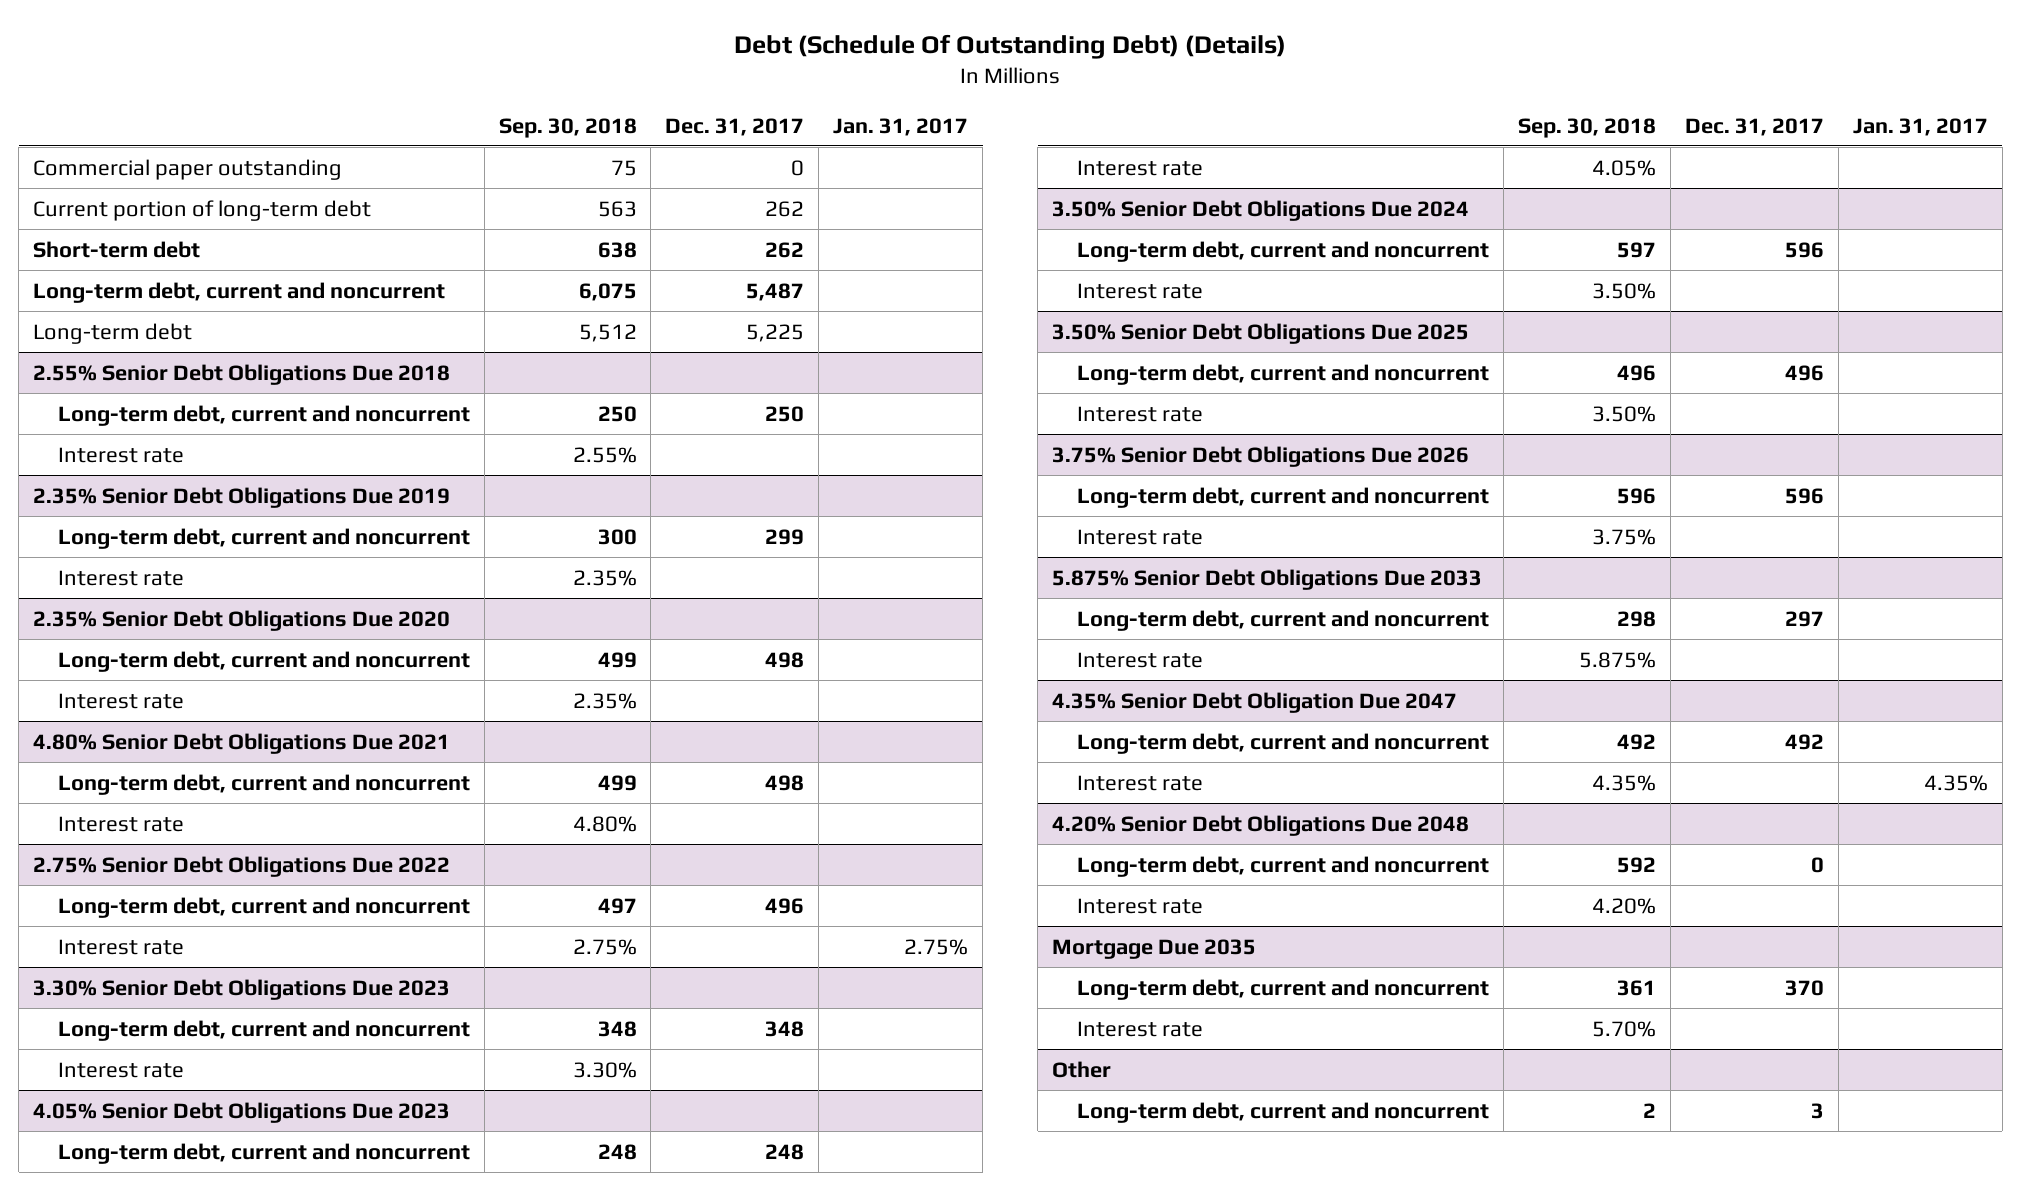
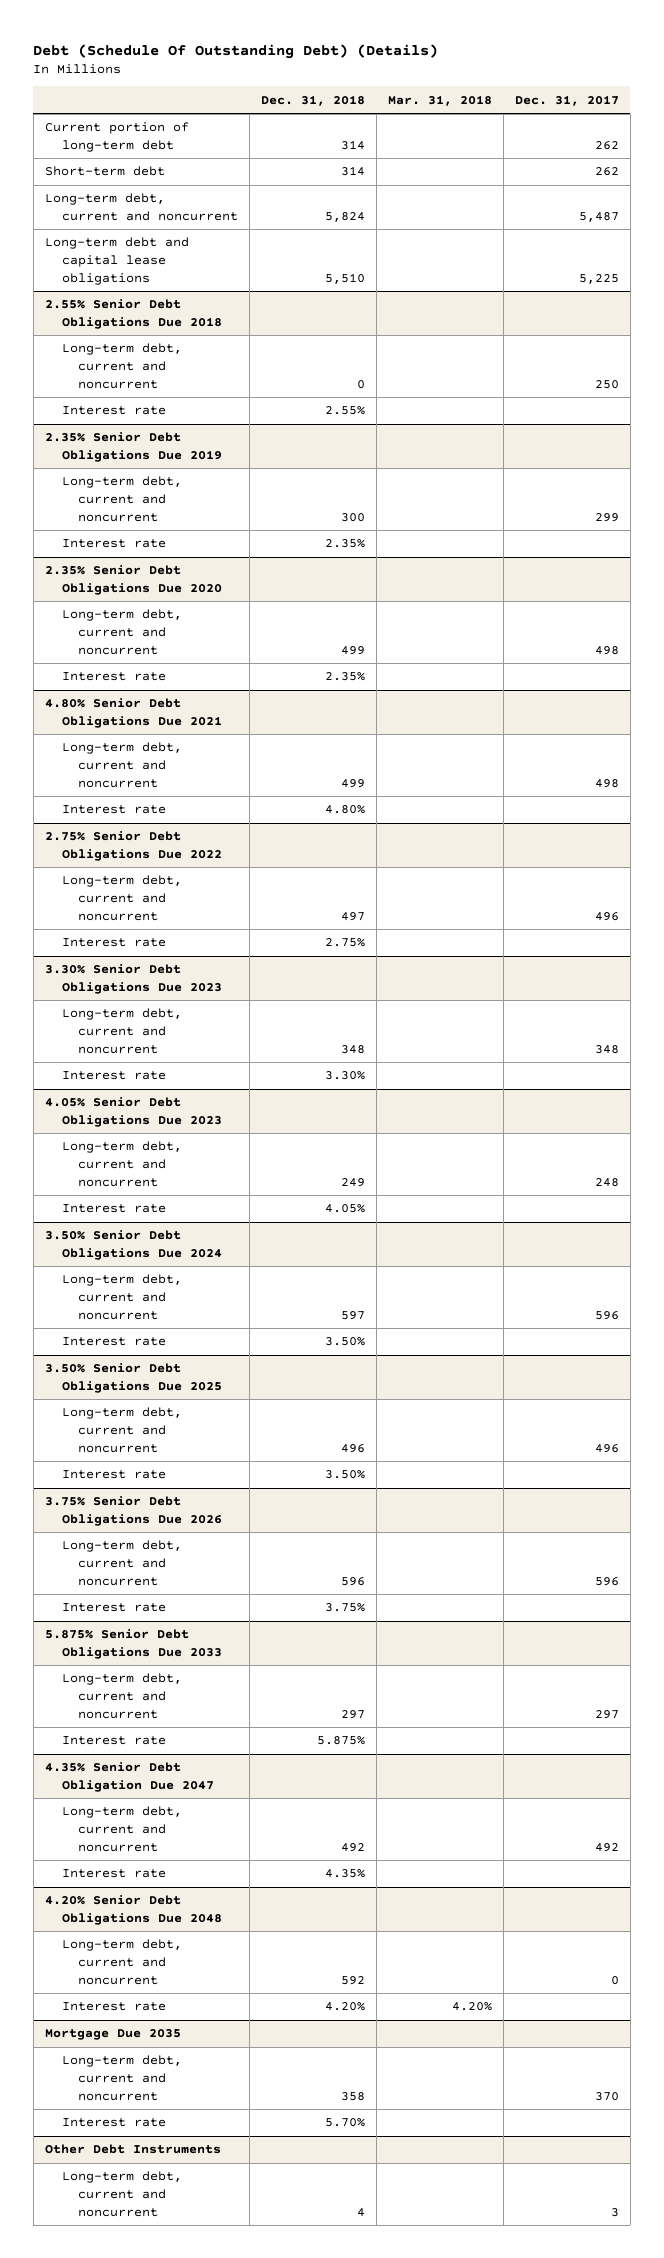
- | Sep. 30, 2018 | Dec. 31, 2017 | Jan. 31, 2017
+ | Dec. 31, 2018 | Mar. 31, 2018 | Dec. 31, 2017
- Commercial paper outstanding | 75 | 0 |
- Long-term debt | 5,512 | 5,225 |
+ Long-term debt and capital lease obligations | 5,510 | | 5,225
- Other
+ Other Debt Instruments

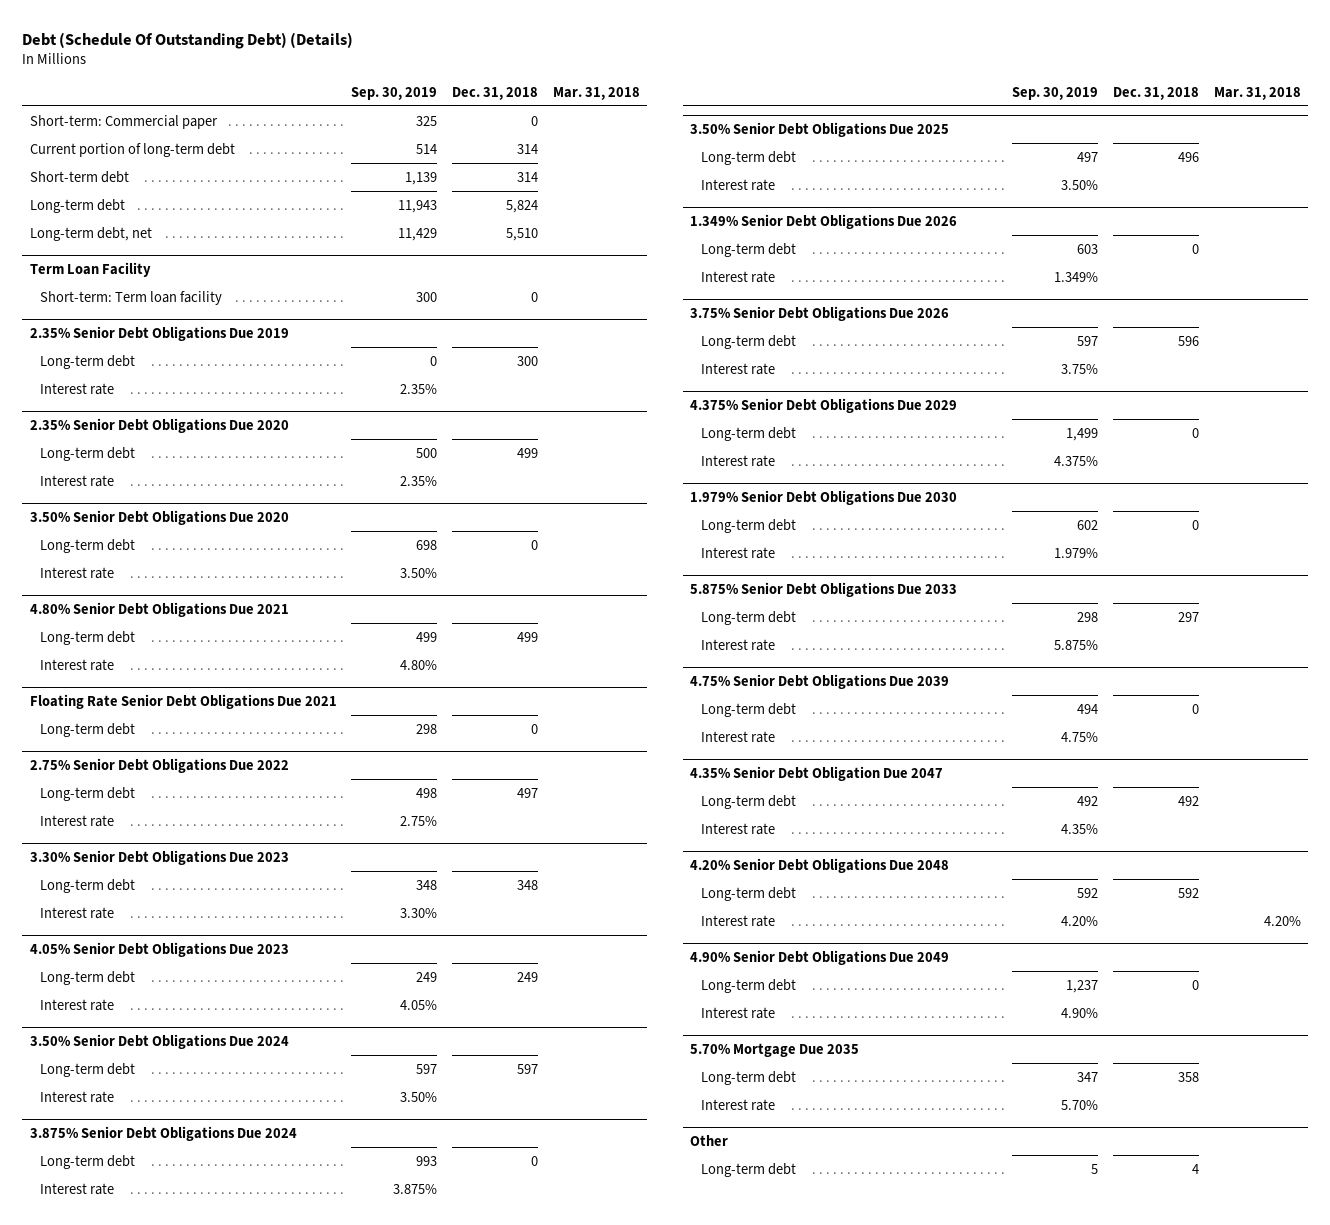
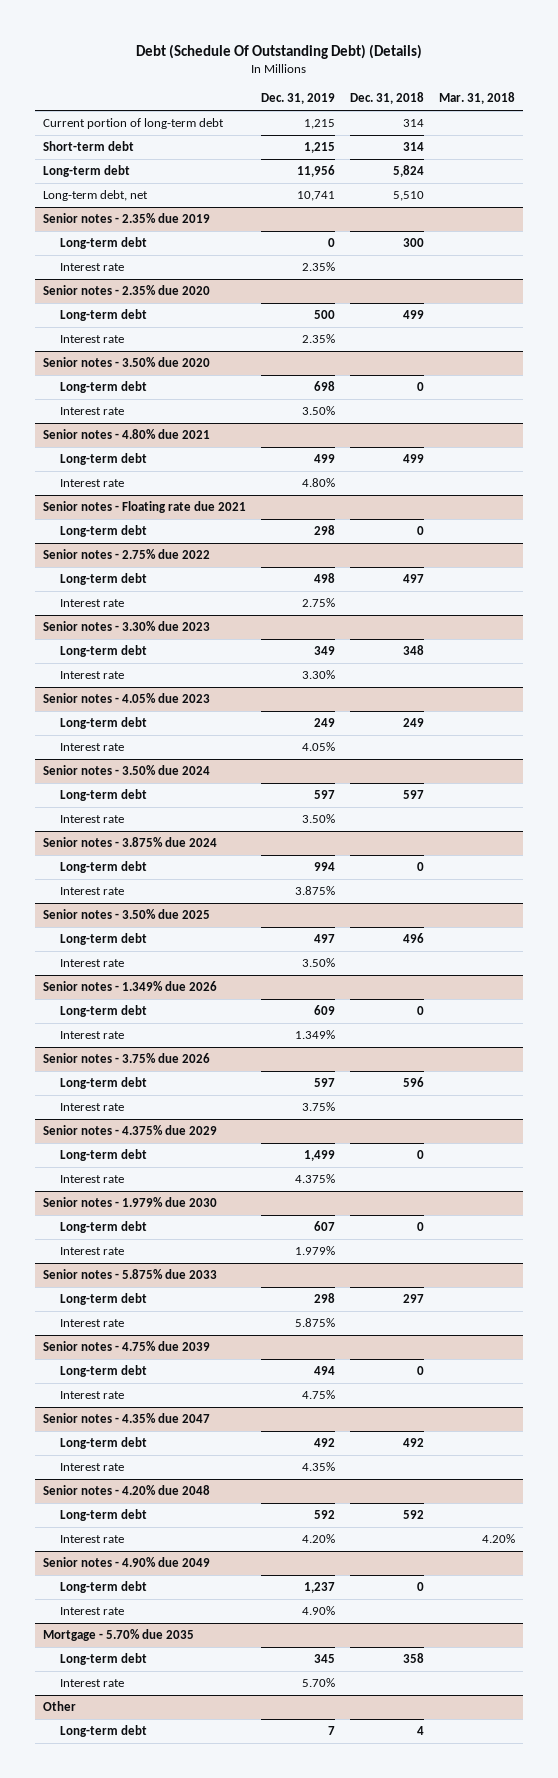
- | Sep. 30, 2019 | Dec. 31, 2018 | Mar. 31, 2018
+ | Dec. 31, 2019 | Dec. 31, 2018 | Mar. 31, 2018
- Short-term: Commercial paper | 325 | 0 |
- Term Loan Facility
- Short-term: Term loan facility | 300 | 0 |
- 2.35% Senior Debt Obligations Due 2019
+ Senior notes - 2.35% due 2019
- 2.35% Senior Debt Obligations Due 2020
+ Senior notes - 2.35% due 2020
- 3.50% Senior Debt Obligations Due 2020
+ Senior notes - 3.50% due 2020
- 4.80% Senior Debt Obligations Due 2021
+ Senior notes - 4.80% due 2021
- Floating Rate Senior Debt Obligations Due 2021
+ Senior notes - Floating rate due 2021
- 2.75% Senior Debt Obligations Due 2022
+ Senior notes - 2.75% due 2022
- 3.30% Senior Debt Obligations Due 2023
+ Senior notes - 3.30% due 2023
- 4.05% Senior Debt Obligations Due 2023
+ Senior notes - 4.05% due 2023
- 3.50% Senior Debt Obligations Due 2024
+ Senior notes - 3.50% due 2024
- 3.875% Senior Debt Obligations Due 2024
+ Senior notes - 3.875% due 2024
- 3.50% Senior Debt Obligations Due 2025
+ Senior notes - 3.50% due 2025
- 1.349% Senior Debt Obligations Due 2026
+ Senior notes - 1.349% due 2026
- 3.75% Senior Debt Obligations Due 2026
+ Senior notes - 3.75% due 2026
- 4.375% Senior Debt Obligations Due 2029
+ Senior notes - 4.375% due 2029
- 1.979% Senior Debt Obligations Due 2030
+ Senior notes - 1.979% due 2030
- 5.875% Senior Debt Obligations Due 2033
+ Senior notes - 5.875% due 2033
- 4.75% Senior Debt Obligations Due 2039
+ Senior notes - 4.75% due 2039
- 4.35% Senior Debt Obligation Due 2047
+ Senior notes - 4.35% due 2047
- 4.20% Senior Debt Obligations Due 2048
+ Senior notes - 4.20% due 2048
- 4.90% Senior Debt Obligations Due 2049
+ Senior notes - 4.90% due 2049
- 5.70% Mortgage Due 2035
+ Mortgage - 5.70% due 2035

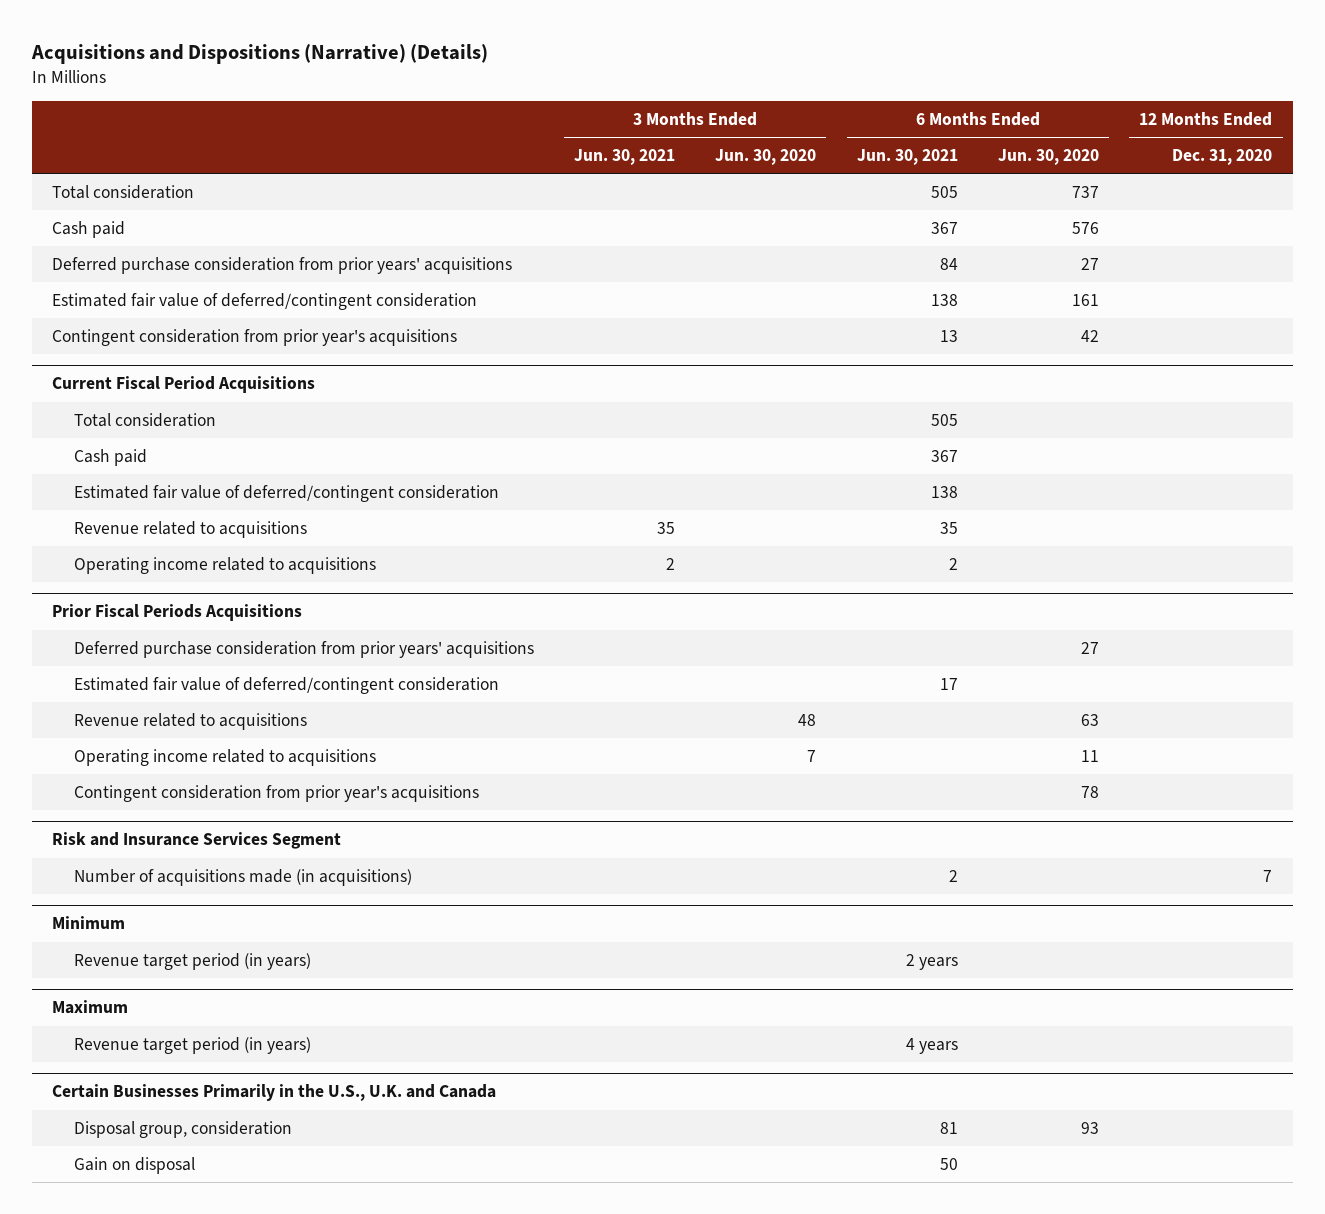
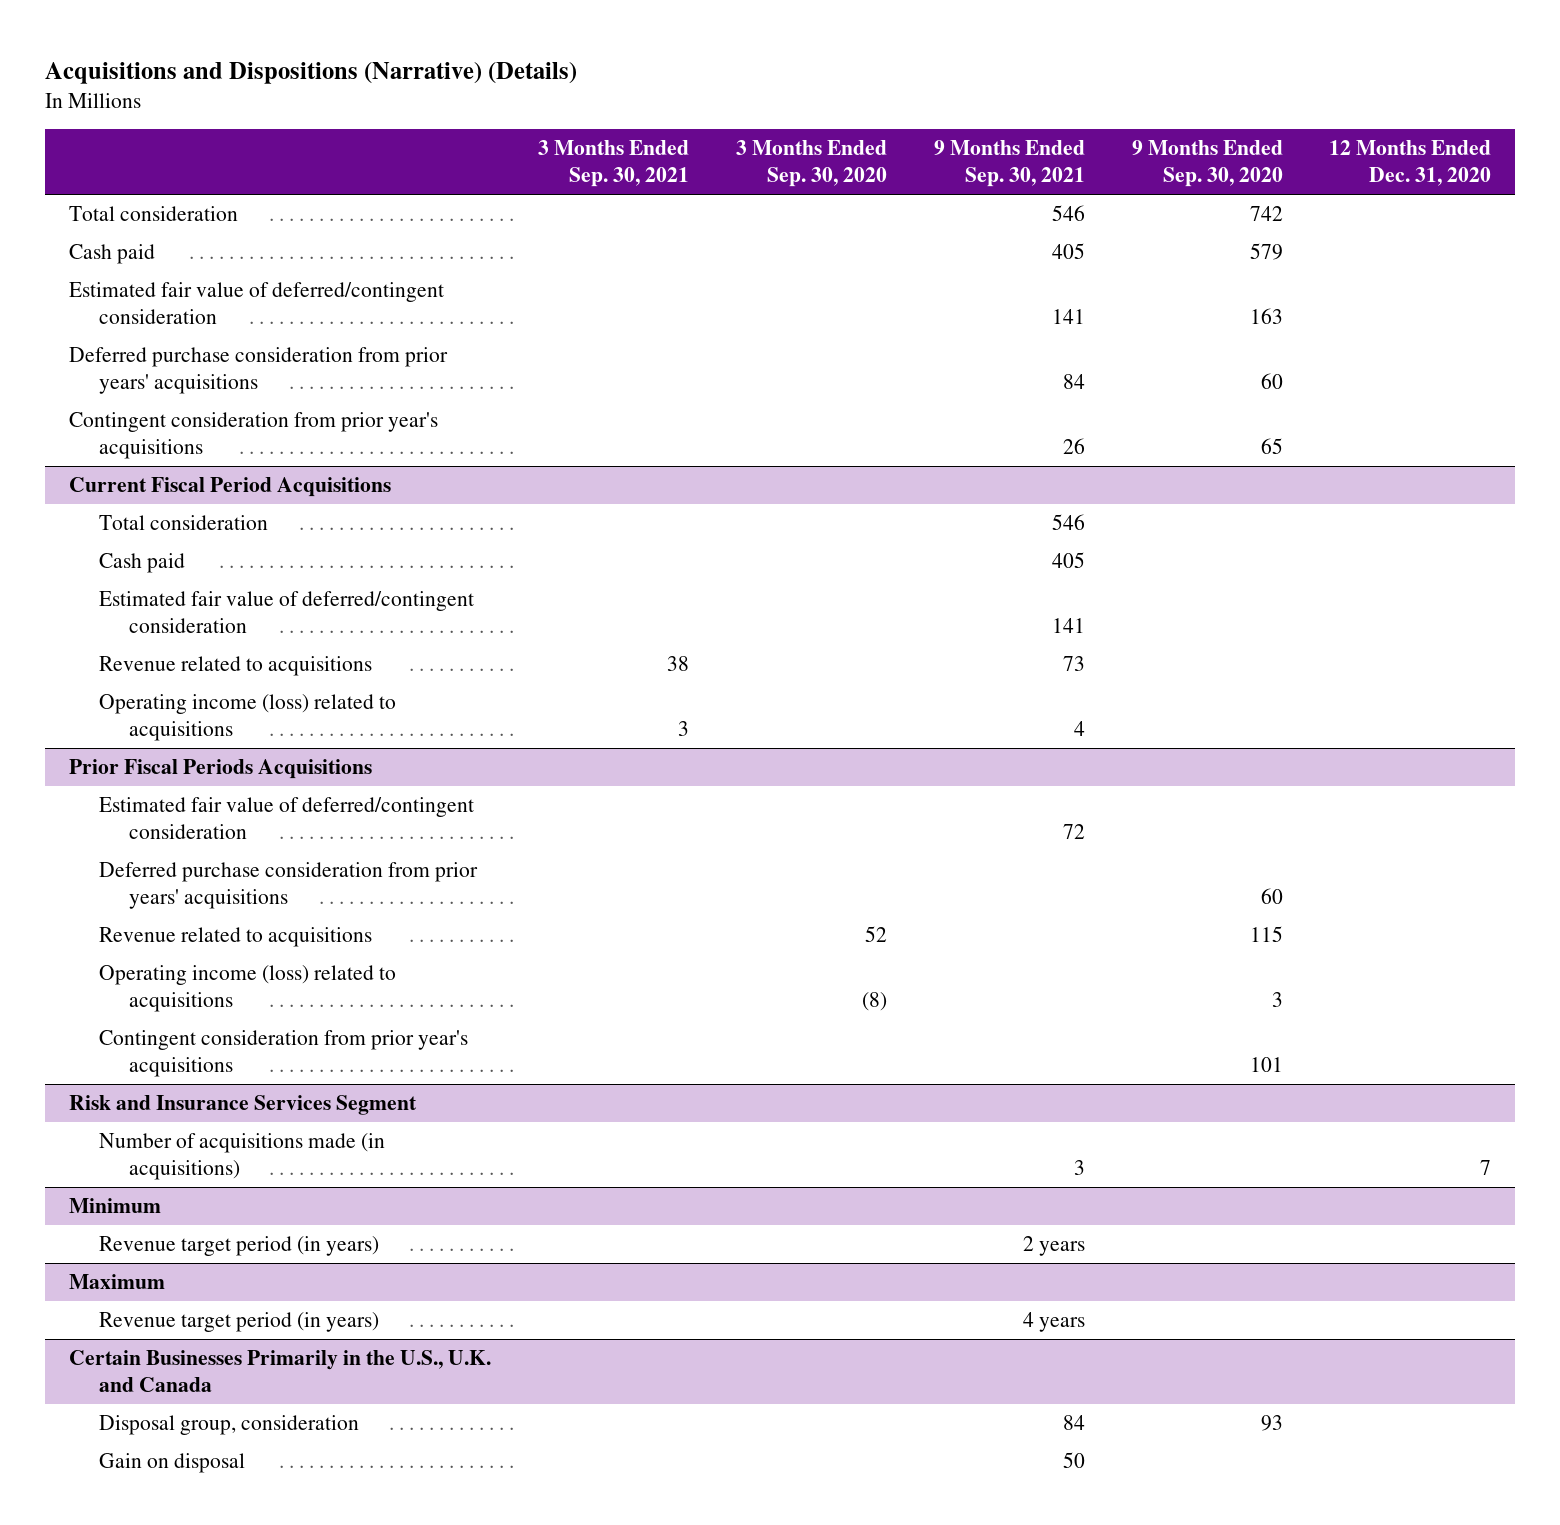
- | 3 Months Ended Jun. 30, 2021 | 3 Months Ended Jun. 30, 2020 | 6 Months Ended Jun. 30, 2021 | 6 Months Ended Jun. 30, 2020 | 12 Months Ended Dec. 31, 2020
+ | 3 Months Ended Sep. 30, 2021 | 3 Months Ended Sep. 30, 2020 | 9 Months Ended Sep. 30, 2021 | 9 Months Ended Sep. 30, 2020 | 12 Months Ended Dec. 31, 2020
moved down: Deferred purchase consideration from prior years' acquisitions | | | 84 | 60 |
@ Current Fiscal Period Acquisitions
- Operating income related to acquisitions | 2 | | 2 | |
+ Operating income (loss) related to acquisitions | 3 | | 4 | |
@ Prior Fiscal Periods Acquisitions
moved down: Deferred purchase consideration from prior years' acquisitions | | | | 60 |
- Operating income related to acquisitions | | 7 | | 11 |
+ Operating income (loss) related to acquisitions | | (8) | | 3 |

